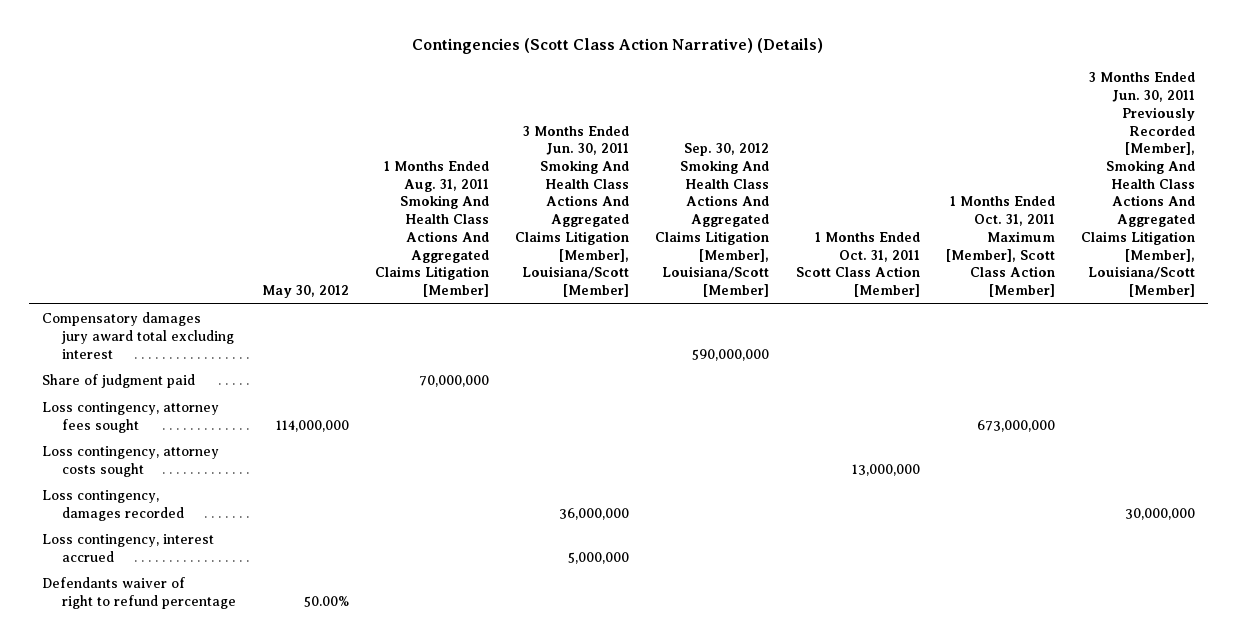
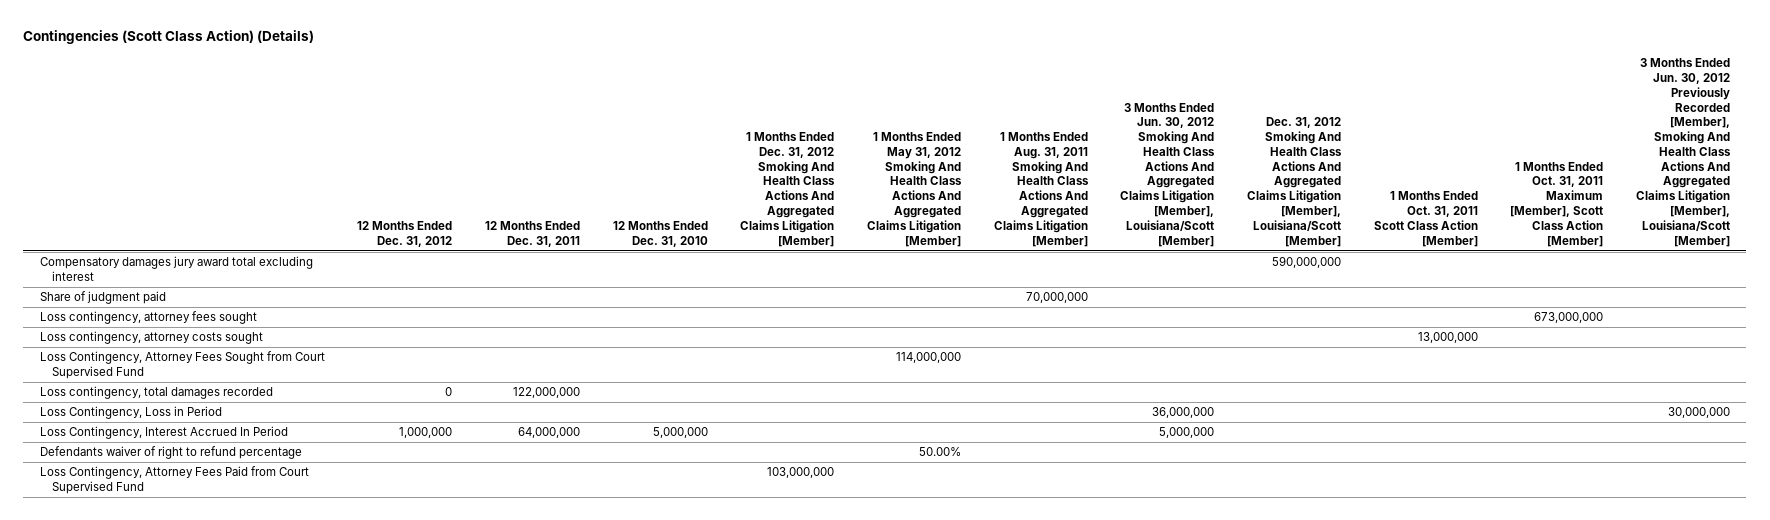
- Contingencies (Scott Class Action Narrative) (Details)
+ Contingencies (Scott Class Action) (Details)
- | May 30, 2012 | 1 Months Ended Aug. 31, 2011 Smoking And Health Class Actions And Aggregated Claims Litigation [Member] | 3 Months Ended Jun. 30, 2011 Smoking And Health Class Actions And Aggregated Claims Litigation [Member], Louisiana/Scott [Member] | Sep. 30, 2012 Smoking And Health Class Actions And Aggregated Claims Litigation [Member], Louisiana/Scott [Member] | 1 Months Ended Oct. 31, 2011 Scott Class Action [Member] | 1 Months Ended Oct. 31, 2011 Maximum [Member], Scott Class Action [Member] | 3 Months Ended Jun. 30, 2011 Previously Recorded [Member], Smoking And Health Class Actions And Aggregated Claims Litigation [Member], Louisiana/Scott [Member]
+ | 12 Months Ended Dec. 31, 2012 | 12 Months Ended Dec. 31, 2011 | 12 Months Ended Dec. 31, 2010 | 1 Months Ended Dec. 31, 2012 Smoking And Health Class Actions And Aggregated Claims Litigation [Member] | 1 Months Ended May 31, 2012 Smoking And Health Class Actions And Aggregated Claims Litigation [Member] | 1 Months Ended Aug. 31, 2011 Smoking And Health Class Actions And Aggregated Claims Litigation [Member] | 3 Months Ended Jun. 30, 2012 Smoking And Health Class Actions And Aggregated Claims Litigation [Member], Louisiana/Scott [Member] | Dec. 31, 2012 Smoking And Health Class Actions And Aggregated Claims Litigation [Member], Louisiana/Scott [Member] | 1 Months Ended Oct. 31, 2011 Scott Class Action [Member] | 1 Months Ended Oct. 31, 2011 Maximum [Member], Scott Class Action [Member] | 3 Months Ended Jun. 30, 2012 Previously Recorded [Member], Smoking And Health Class Actions And Aggregated Claims Litigation [Member], Louisiana/Scott [Member]
- Loss contingency, damages recorded | | | 36,000,000 | | | | 30,000,000
- Loss contingency, interest accrued | | | 5,000,000 | | | |
+ Loss Contingency, Attorney Fees Sought from Court Supervised Fund | | | | | 114,000,000 | | | | | |
+ Loss contingency, total damages recorded | 0 | 122,000,000 | | | | | | | | |
+ Loss Contingency, Loss in Period | | | | | | | 36,000,000 | | | | 30,000,000
+ Loss Contingency, Interest Accrued In Period | 1,000,000 | 64,000,000 | 5,000,000 | | | | 5,000,000 | | | |
+ Loss Contingency, Attorney Fees Paid from Court Supervised Fund | | | | 103,000,000 | | | | | | |

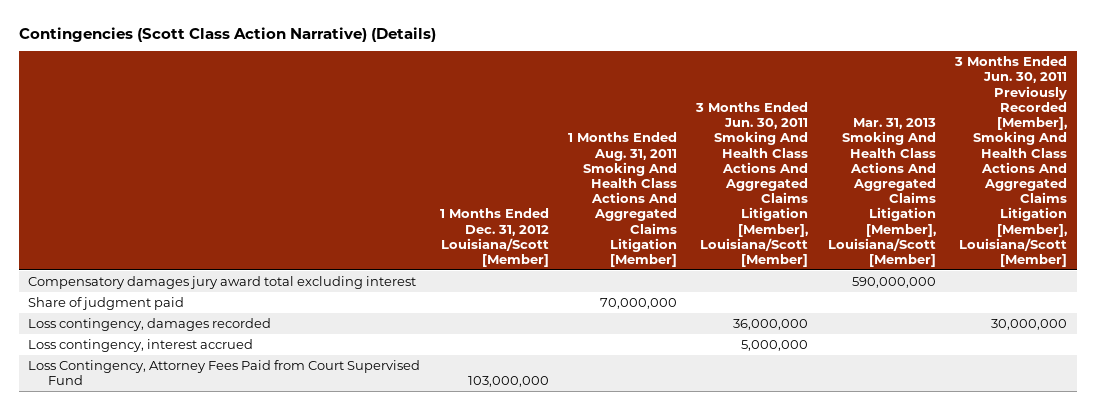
- Contingencies (Scott Class Action) (Details)
+ Contingencies (Scott Class Action Narrative) (Details)
- | 12 Months Ended Dec. 31, 2012 | 12 Months Ended Dec. 31, 2011 | 12 Months Ended Dec. 31, 2010 | 1 Months Ended Dec. 31, 2012 Smoking And Health Class Actions And Aggregated Claims Litigation [Member] | 1 Months Ended May 31, 2012 Smoking And Health Class Actions And Aggregated Claims Litigation [Member] | 1 Months Ended Aug. 31, 2011 Smoking And Health Class Actions And Aggregated Claims Litigation [Member] | 3 Months Ended Jun. 30, 2012 Smoking And Health Class Actions And Aggregated Claims Litigation [Member], Louisiana/Scott [Member] | Dec. 31, 2012 Smoking And Health Class Actions And Aggregated Claims Litigation [Member], Louisiana/Scott [Member] | 1 Months Ended Oct. 31, 2011 Scott Class Action [Member] | 1 Months Ended Oct. 31, 2011 Maximum [Member], Scott Class Action [Member] | 3 Months Ended Jun. 30, 2012 Previously Recorded [Member], Smoking And Health Class Actions And Aggregated Claims Litigation [Member], Louisiana/Scott [Member]
+ | 1 Months Ended Dec. 31, 2012 Louisiana/Scott [Member] | 1 Months Ended Aug. 31, 2011 Smoking And Health Class Actions And Aggregated Claims Litigation [Member] | 3 Months Ended Jun. 30, 2011 Smoking And Health Class Actions And Aggregated Claims Litigation [Member], Louisiana/Scott [Member] | Mar. 31, 2013 Smoking And Health Class Actions And Aggregated Claims Litigation [Member], Louisiana/Scott [Member] | 3 Months Ended Jun. 30, 2011 Previously Recorded [Member], Smoking And Health Class Actions And Aggregated Claims Litigation [Member], Louisiana/Scott [Member]
- Loss contingency, attorney fees sought | | | | | | | | | | 673,000,000 |
- Loss contingency, attorney costs sought | | | | | | | | | 13,000,000 | |
- Loss Contingency, Attorney Fees Sought from Court Supervised Fund | | | | | 114,000,000 | | | | | |
- Loss contingency, total damages recorded | 0 | 122,000,000 | | | | | | | | |
- Loss Contingency, Loss in Period | | | | | | | 36,000,000 | | | | 30,000,000
- Loss Contingency, Interest Accrued In Period | 1,000,000 | 64,000,000 | 5,000,000 | | | | 5,000,000 | | | |
- Defendants waiver of right to refund percentage | | | | | 50.00% | | | | | |
+ Loss contingency, damages recorded | | | 36,000,000 | | 30,000,000
+ Loss contingency, interest accrued | | | 5,000,000 | |

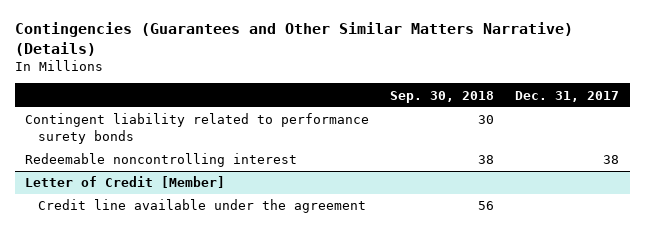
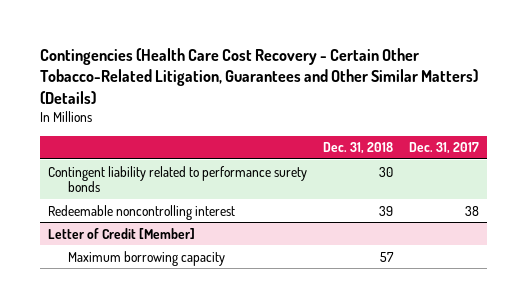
- Contingencies (Guarantees and Other Similar Matters Narrative) (Details)
+ Contingencies (Health Care Cost Recovery - Certain Other Tobacco-Related Litigation, Guarantees and Other Similar Matters) (Details)
- | Sep. 30, 2018 | Dec. 31, 2017
+ | Dec. 31, 2018 | Dec. 31, 2017
@ Letter of Credit [Member]
- Credit line available under the agreement | 56 |
+ Maximum borrowing capacity | 57 |

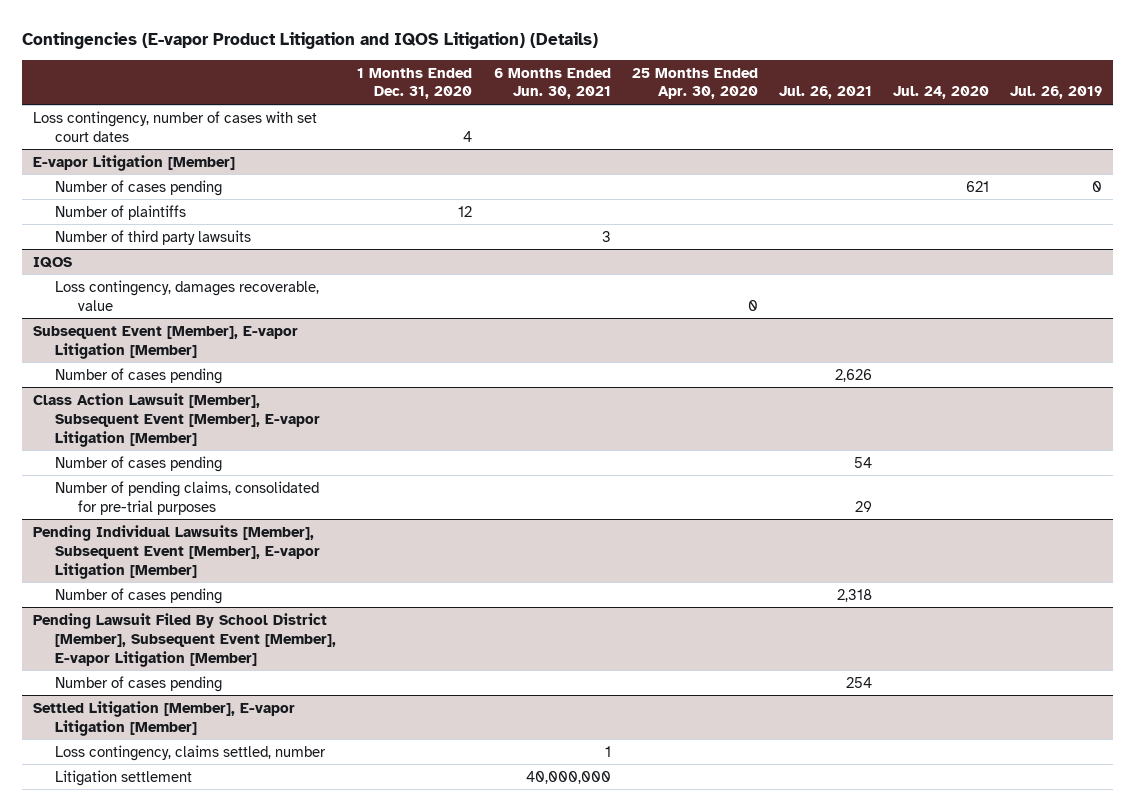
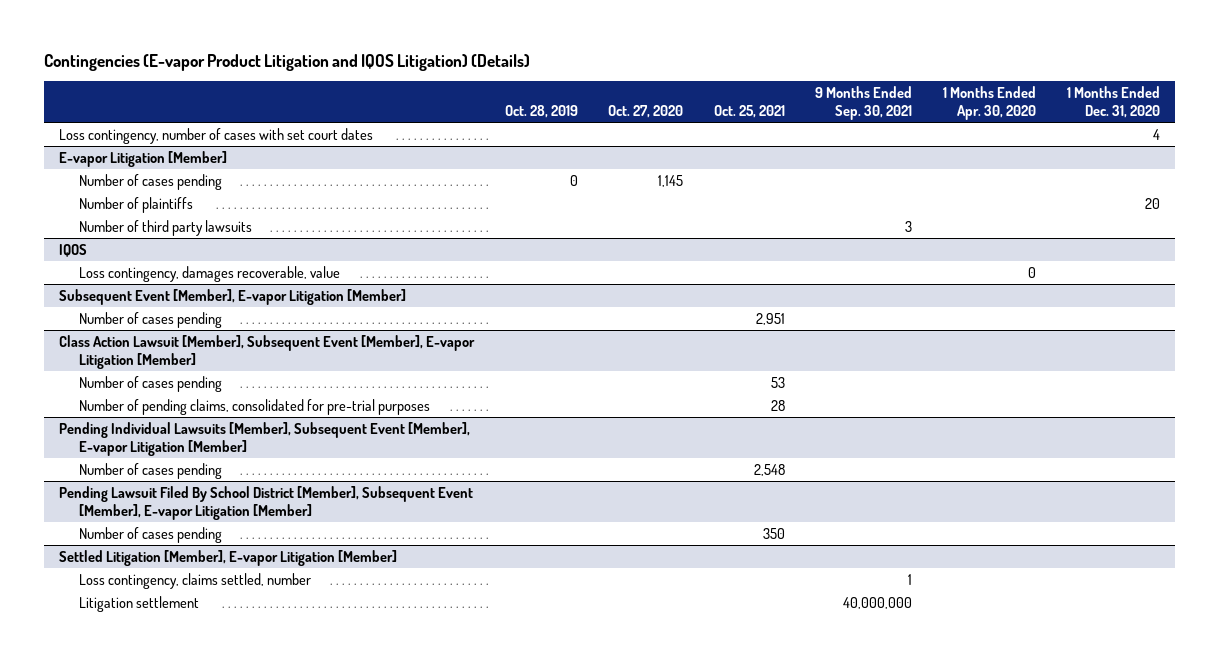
- | 1 Months Ended Dec. 31, 2020 | 6 Months Ended Jun. 30, 2021 | 25 Months Ended Apr. 30, 2020 | Jul. 26, 2021 | Jul. 24, 2020 | Jul. 26, 2019
+ | Oct. 28, 2019 | Oct. 27, 2020 | Oct. 25, 2021 | 9 Months Ended Sep. 30, 2021 | 1 Months Ended Apr. 30, 2020 | 1 Months Ended Dec. 31, 2020
@ E-vapor Litigation [Member]
- Number of plaintiffs | 12 | | | | |
+ Number of plaintiffs | | | | | | 20

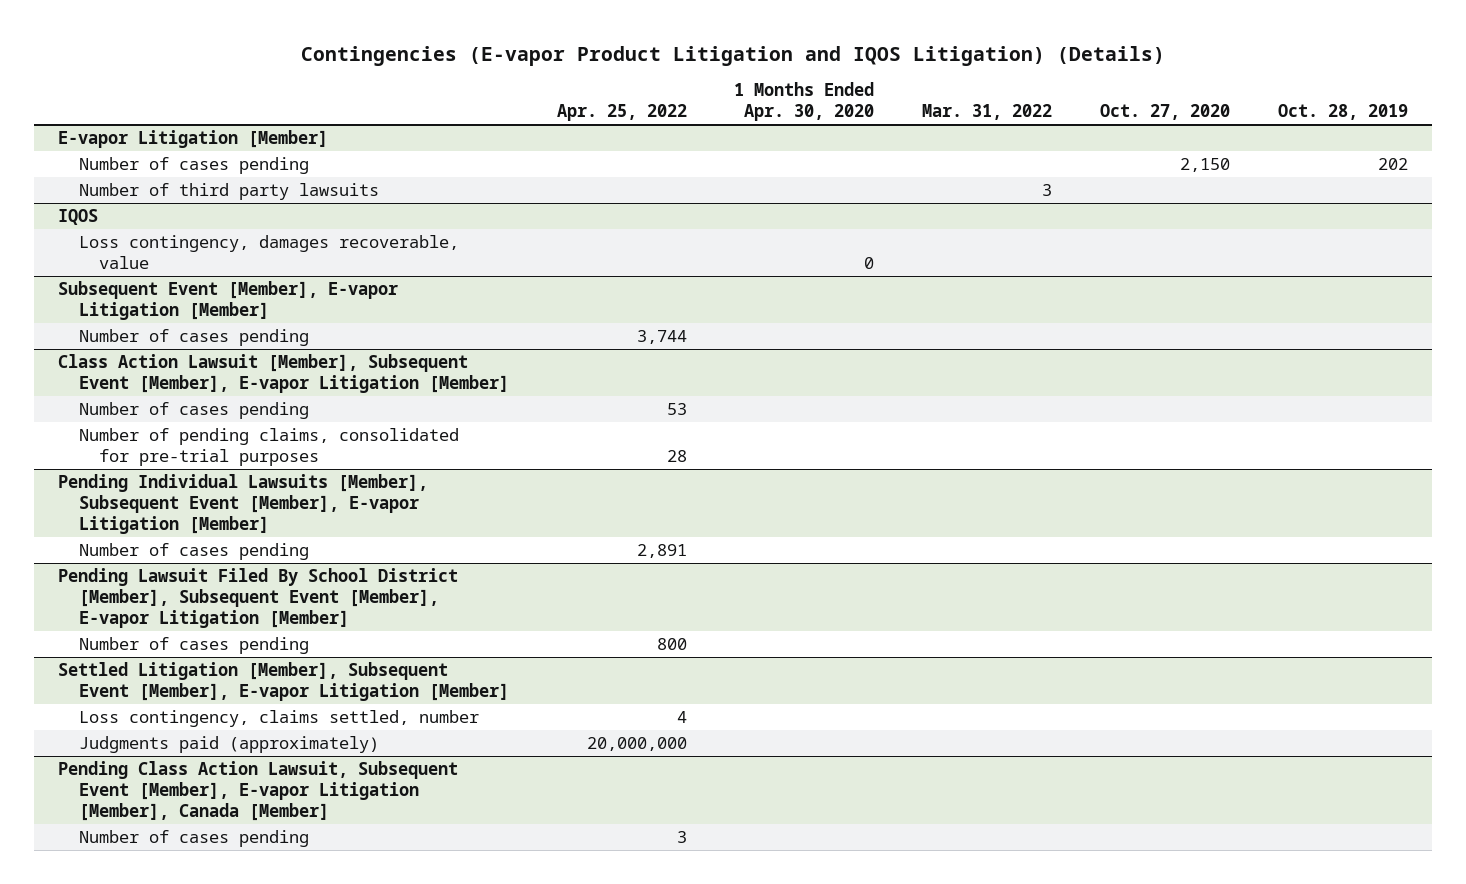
- | Oct. 28, 2019 | Oct. 27, 2020 | Oct. 25, 2021 | 9 Months Ended Sep. 30, 2021 | 1 Months Ended Apr. 30, 2020 | 1 Months Ended Dec. 31, 2020
+ | Apr. 25, 2022 | 1 Months Ended Apr. 30, 2020 | Mar. 31, 2022 | Oct. 27, 2020 | Oct. 28, 2019
- Loss contingency, number of cases with set court dates | | | | | | 4
@ E-vapor Litigation [Member]
- Number of cases pending | 0 | 1,145 | | | |
- Number of plaintiffs | | | | | | 20
+ Number of cases pending | | | | 2,150 | 202
- Settled Litigation [Member], E-vapor Litigation [Member]
+ Settled Litigation [Member], Subsequent Event [Member], E-vapor Litigation [Member]
- Litigation settlement | | | | 40,000,000 | |
+ Judgments paid (approximately) | 20,000,000 | | | |
+ Pending Class Action Lawsuit, Subsequent Event [Member], E-vapor Litigation [Member], Canada [Member]
+ Number of cases pending | 3 | | | |

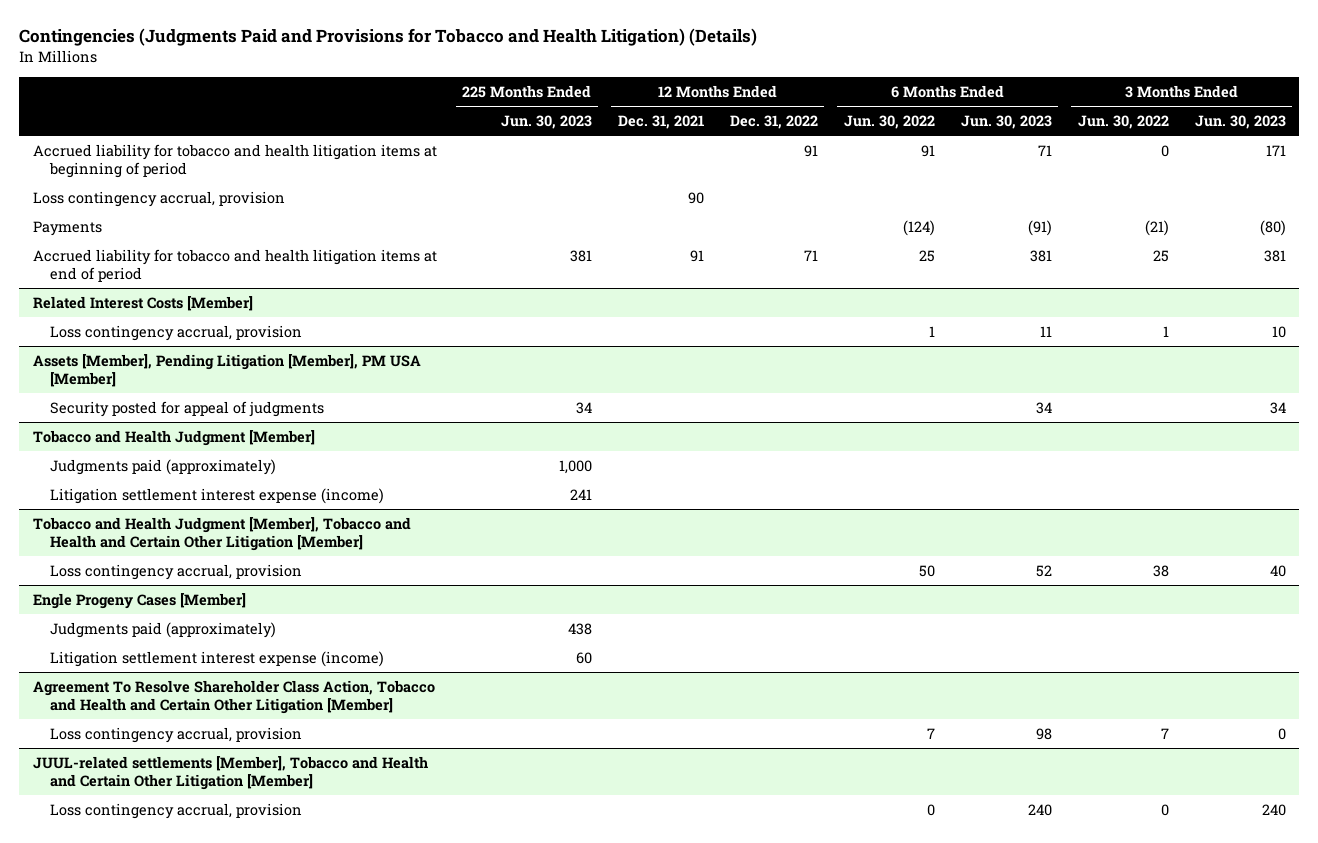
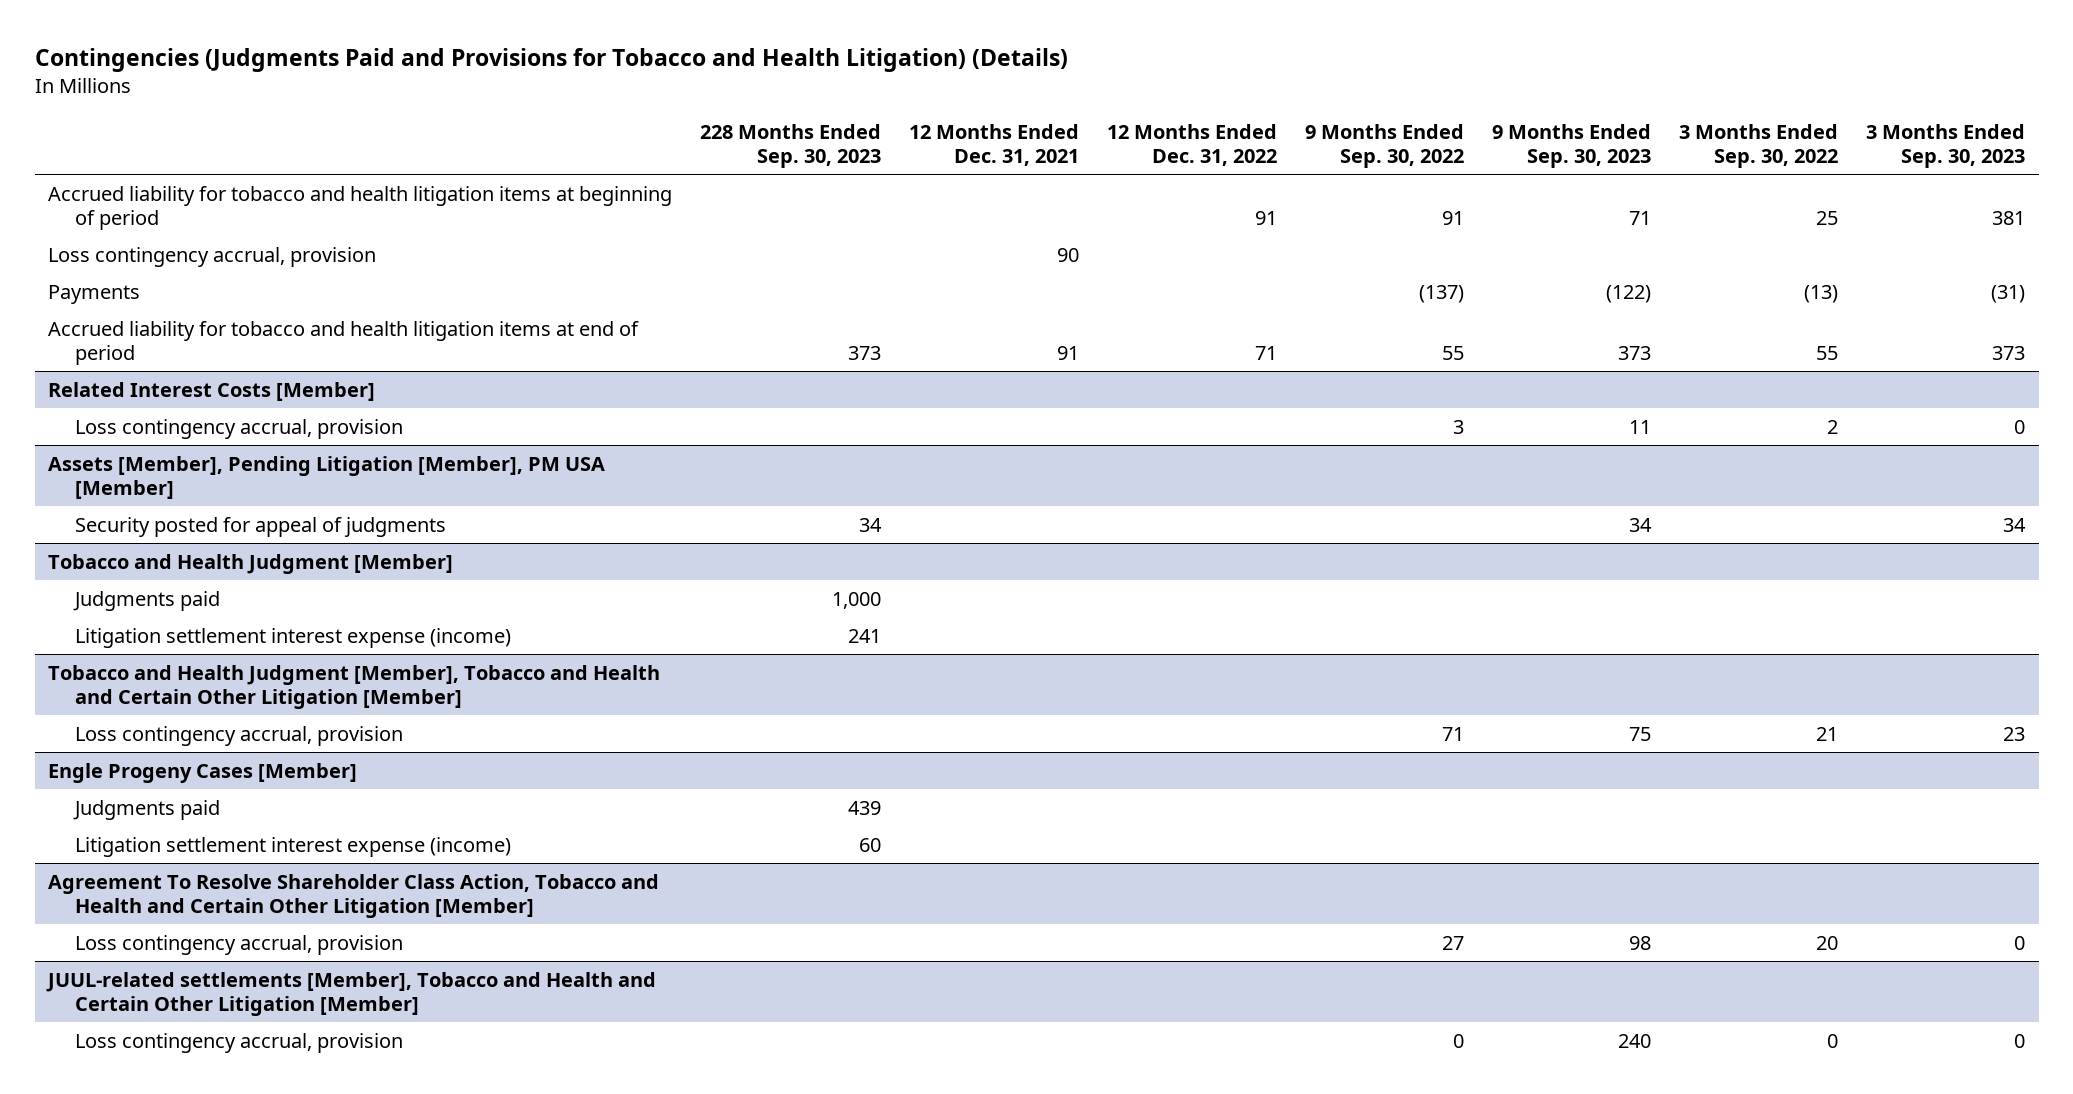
- | 225 Months Ended Jun. 30, 2023 | 12 Months Ended Dec. 31, 2021 | 12 Months Ended Dec. 31, 2022 | 6 Months Ended Jun. 30, 2022 | 6 Months Ended Jun. 30, 2023 | 3 Months Ended Jun. 30, 2022 | 3 Months Ended Jun. 30, 2023
+ | 228 Months Ended Sep. 30, 2023 | 12 Months Ended Dec. 31, 2021 | 12 Months Ended Dec. 31, 2022 | 9 Months Ended Sep. 30, 2022 | 9 Months Ended Sep. 30, 2023 | 3 Months Ended Sep. 30, 2022 | 3 Months Ended Sep. 30, 2023
@ Tobacco and Health Judgment [Member]
- Judgments paid (approximately) | 1,000 | | | | | |
+ Judgments paid | 1,000 | | | | | |
@ Engle Progeny Cases [Member]
- Judgments paid (approximately) | 438 | | | | | |
+ Judgments paid | 439 | | | | | |

